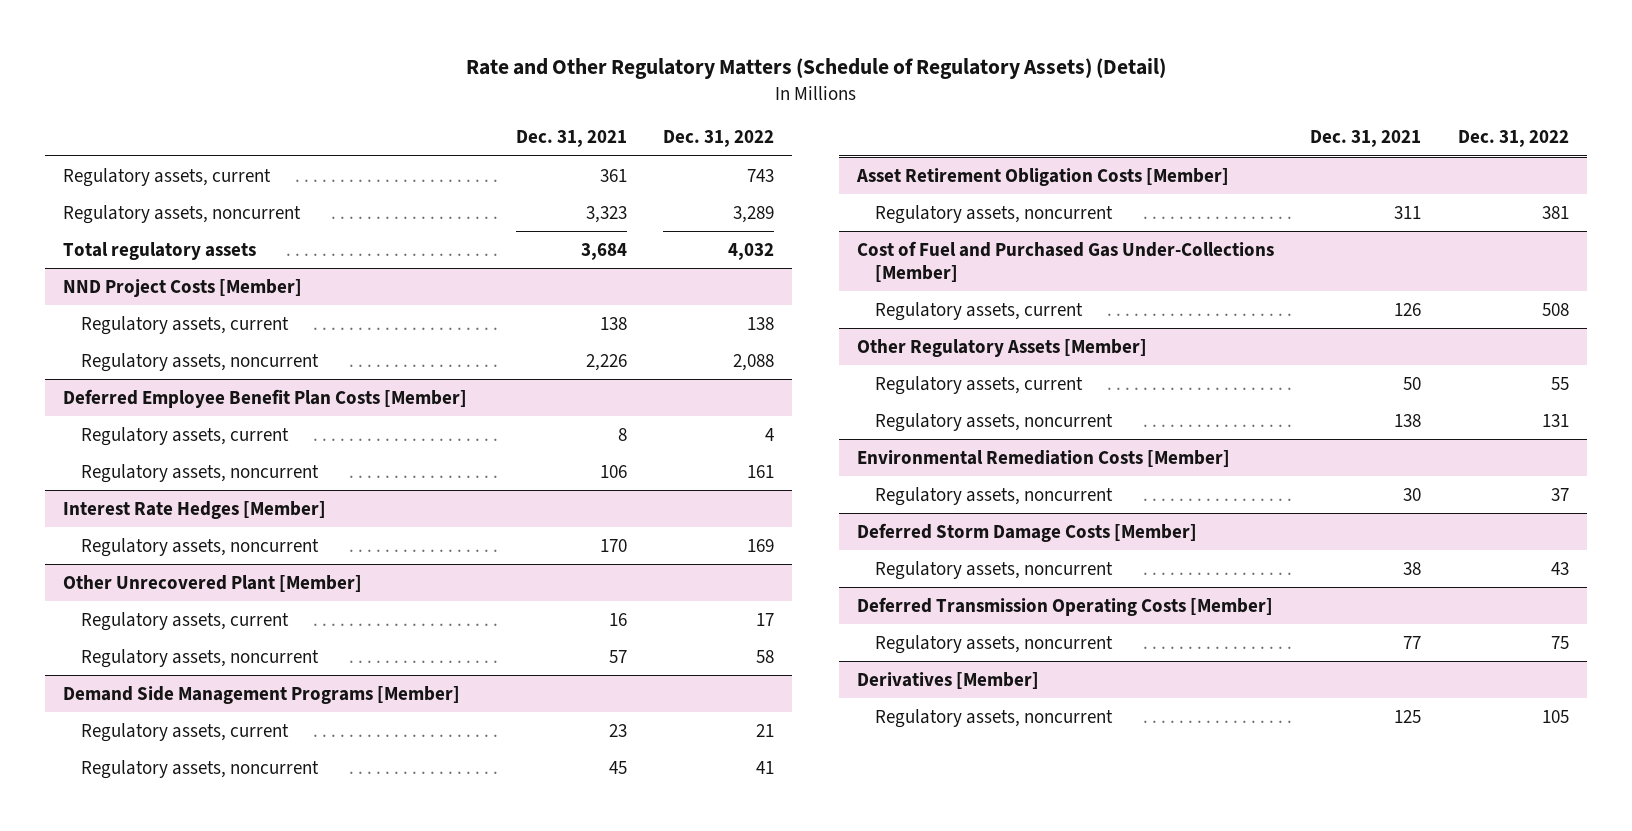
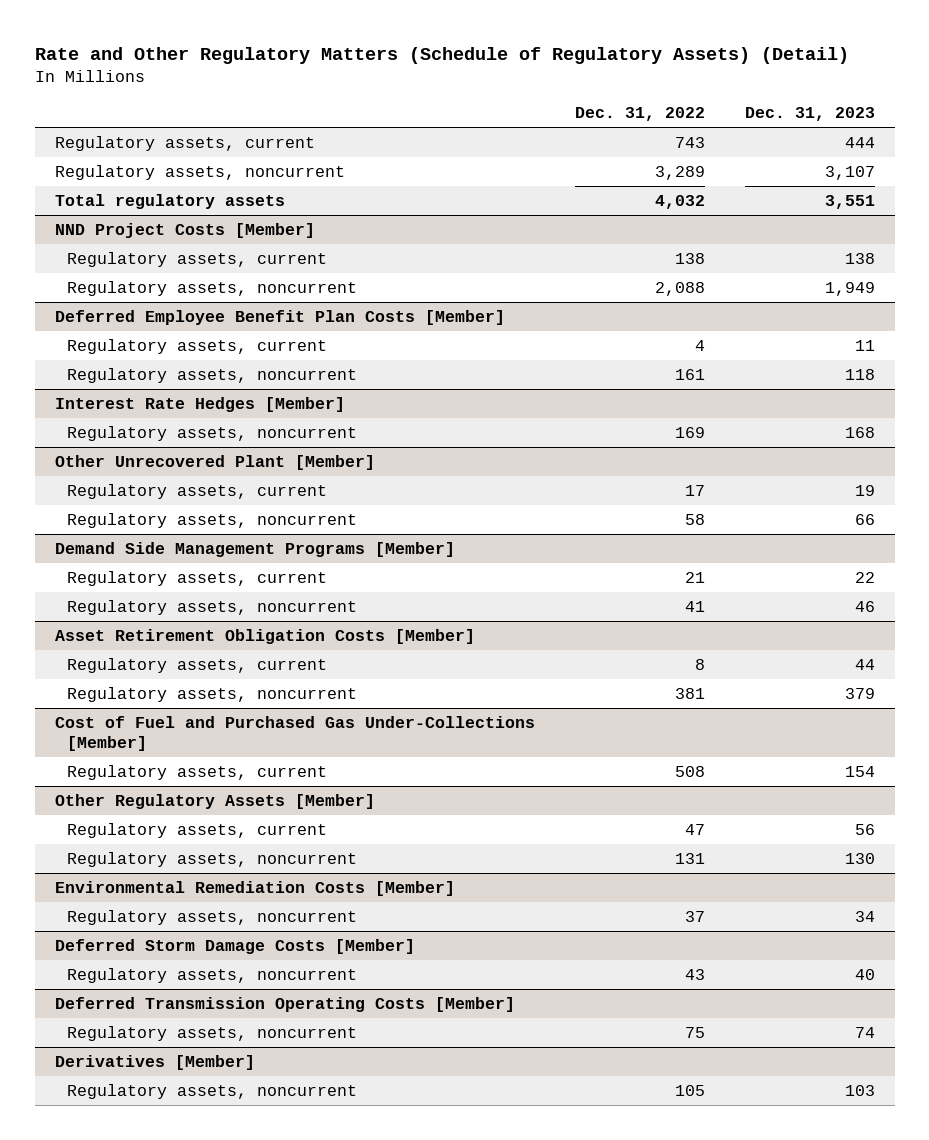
- | Dec. 31, 2021 | Dec. 31, 2022
+ | Dec. 31, 2022 | Dec. 31, 2023
@ Asset Retirement Obligation Costs [Member]
+ Regulatory assets, current | 8 | 44
@ Other Regulatory Assets [Member]
- Regulatory assets, current | 50 | 55
+ Regulatory assets, current | 47 | 56

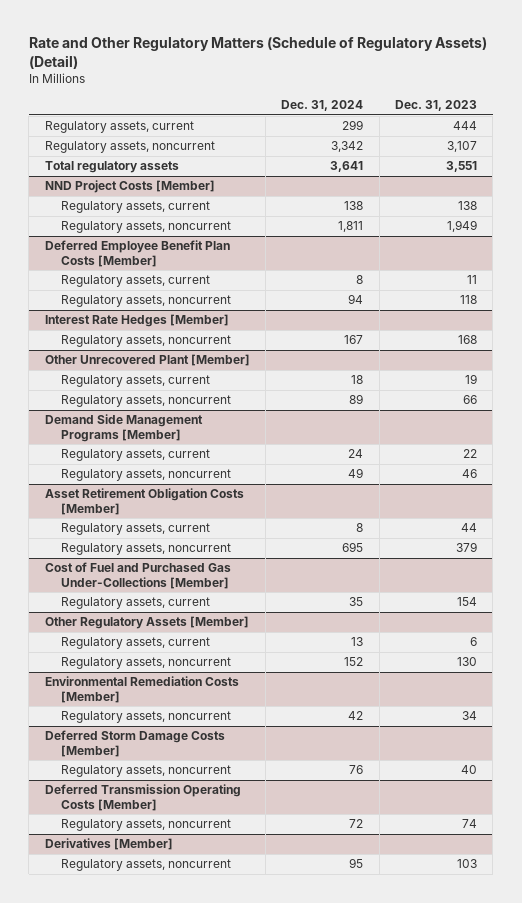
- | Dec. 31, 2022 | Dec. 31, 2023
+ | Dec. 31, 2024 | Dec. 31, 2023
@ Other Regulatory Assets [Member]
- Regulatory assets, current | 47 | 56
+ Regulatory assets, current | 13 | 6

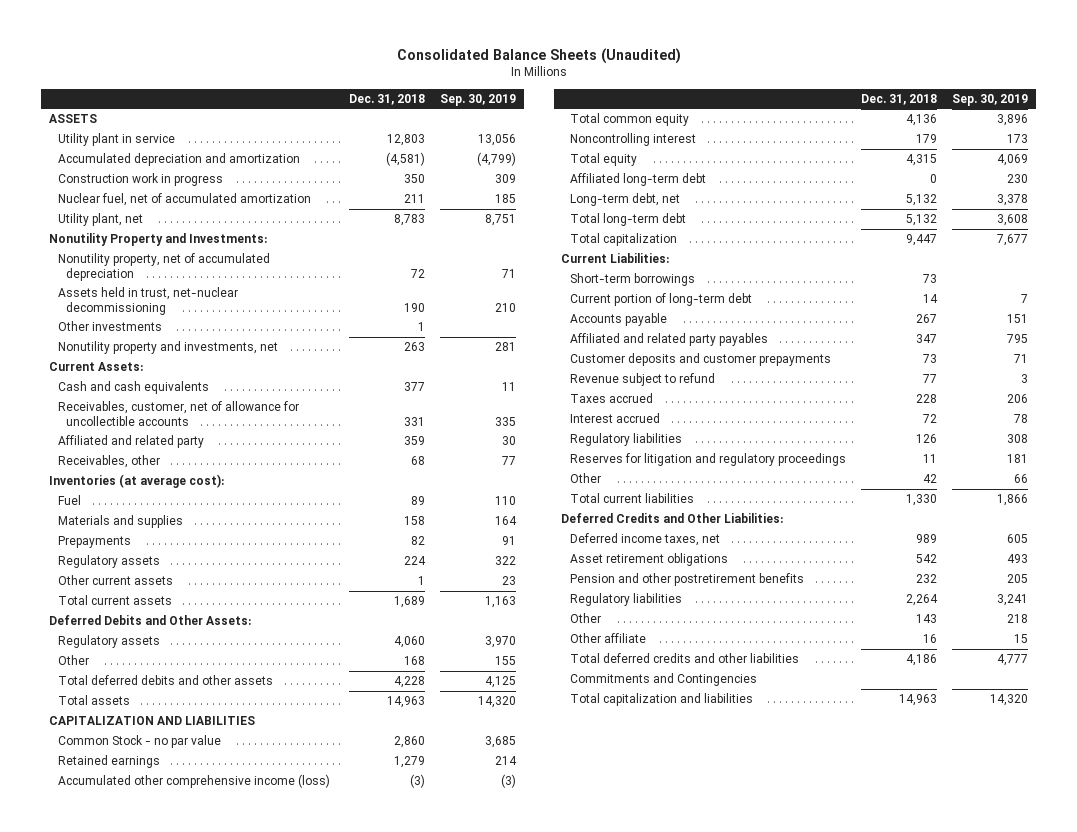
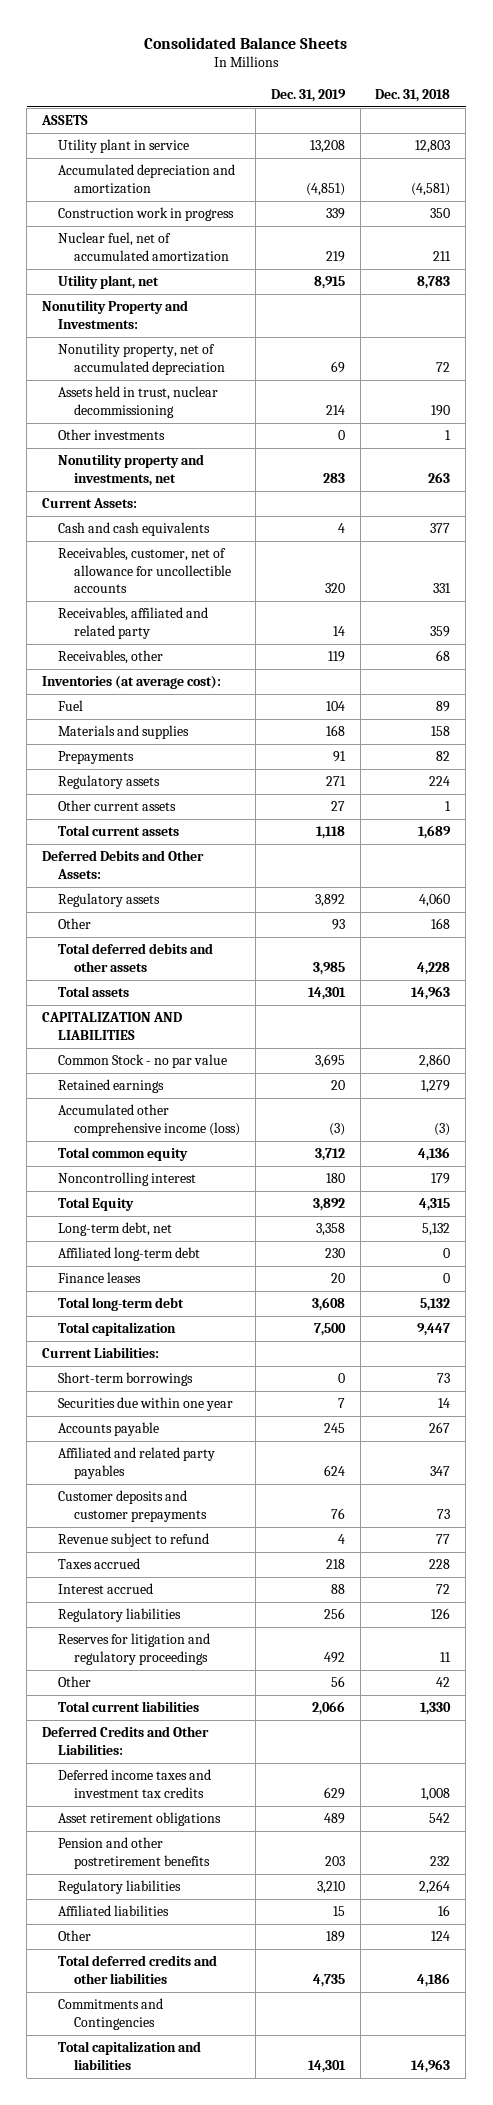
- Consolidated Balance Sheets (Unaudited)
+ Consolidated Balance Sheets
- | Dec. 31, 2018 | Sep. 30, 2019
+ | Dec. 31, 2019 | Dec. 31, 2018
- Assets held in trust, net-nuclear decommissioning | 190 | 210
+ Assets held in trust, nuclear decommissioning | 214 | 190
- Affiliated and related party | 359 | 30
+ Receivables, affiliated and related party | 14 | 359
- Total equity | 4,315 | 4,069
+ Total Equity | 3,892 | 4,315
moved down: Affiliated long-term debt | 230 | 0
+ Finance leases | 20 | 0
- Current portion of long-term debt | 14 | 7
+ Securities due within one year | 7 | 14
- Deferred income taxes, net | 989 | 605
+ Deferred income taxes and investment tax credits | 629 | 1,008
- Other | 143 | 218
- Other affiliate | 16 | 15
+ Affiliated liabilities | 15 | 16
+ Other | 189 | 124

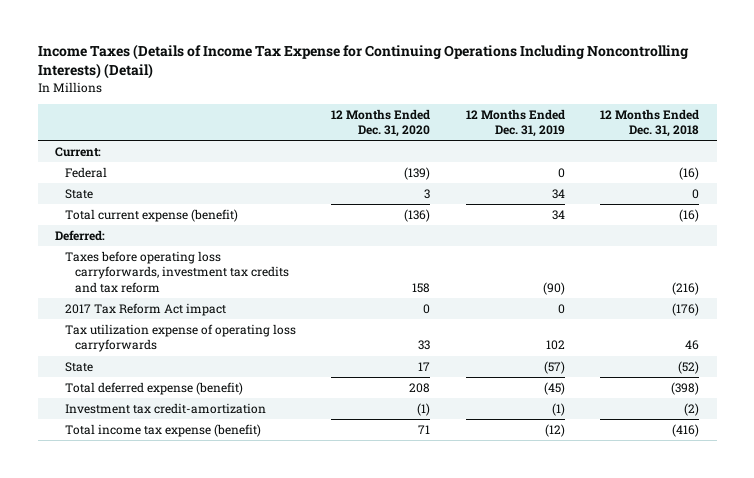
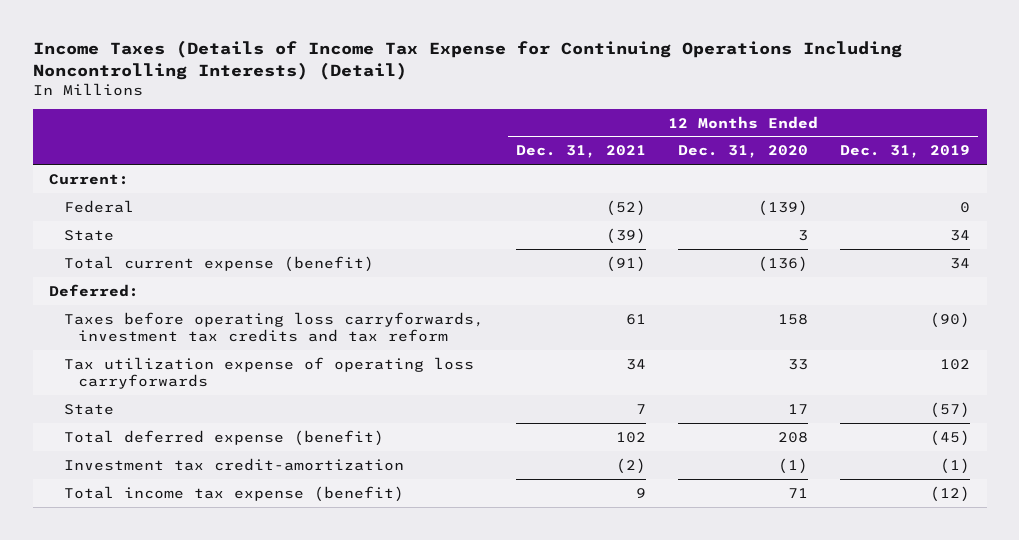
- | 12 Months Ended Dec. 31, 2020 | 12 Months Ended Dec. 31, 2019 | 12 Months Ended Dec. 31, 2018
+ | 12 Months Ended Dec. 31, 2021 | 12 Months Ended Dec. 31, 2020 | 12 Months Ended Dec. 31, 2019
- 2017 Tax Reform Act impact | 0 | 0 | (176)

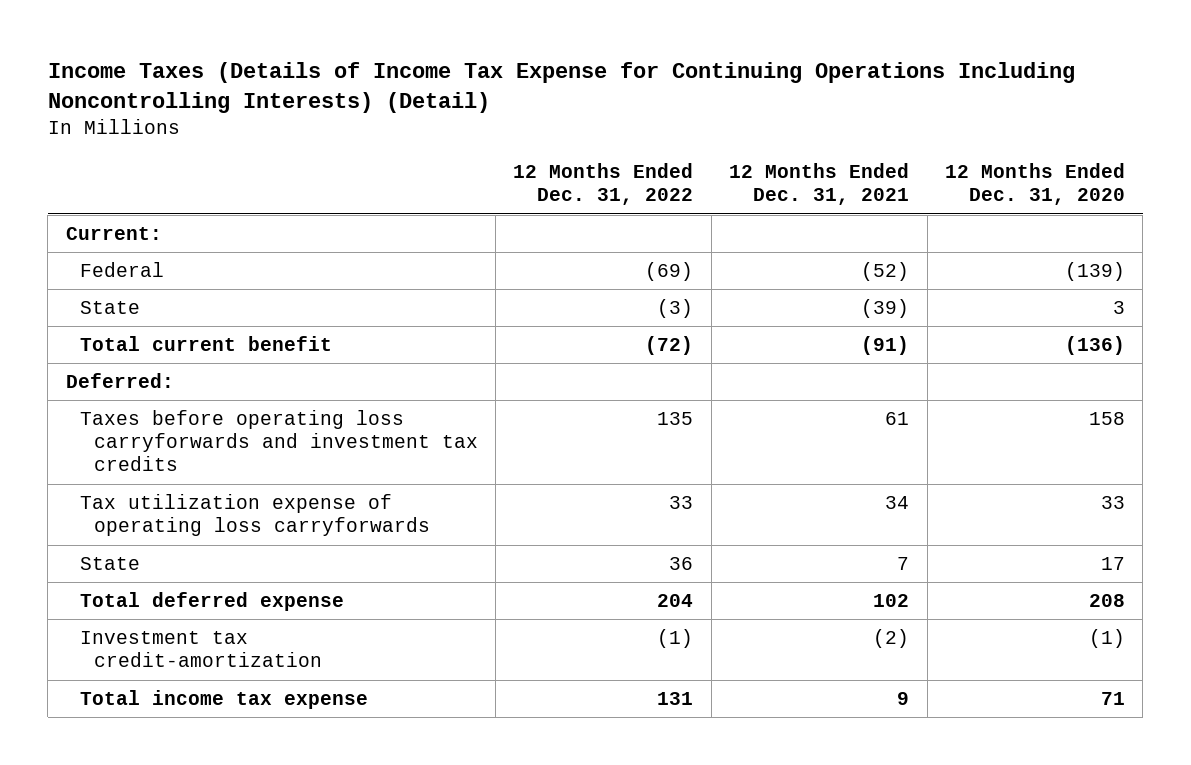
- | 12 Months Ended Dec. 31, 2021 | 12 Months Ended Dec. 31, 2020 | 12 Months Ended Dec. 31, 2019
+ | 12 Months Ended Dec. 31, 2022 | 12 Months Ended Dec. 31, 2021 | 12 Months Ended Dec. 31, 2020
- Total current expense (benefit) | (91) | (136) | 34
+ Total current benefit | (72) | (91) | (136)
- Taxes before operating loss carryforwards, investment tax credits and tax reform | 61 | 158 | (90)
+ Taxes before operating loss carryforwards and investment tax credits | 135 | 61 | 158
- Total deferred expense (benefit) | 102 | 208 | (45)
+ Total deferred expense | 204 | 102 | 208
- Total income tax expense (benefit) | 9 | 71 | (12)
+ Total income tax expense | 131 | 9 | 71

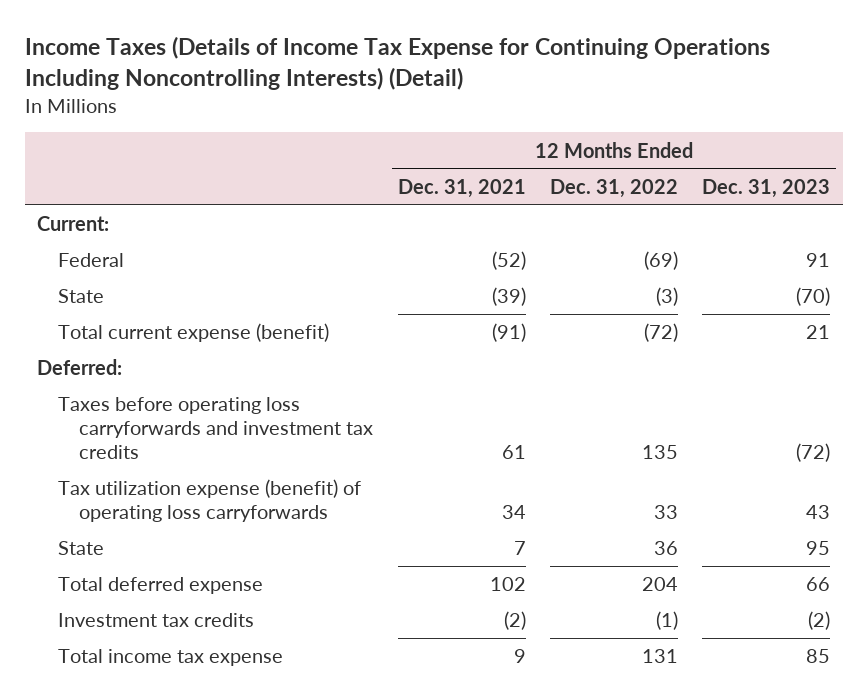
- | 12 Months Ended Dec. 31, 2022 | 12 Months Ended Dec. 31, 2021 | 12 Months Ended Dec. 31, 2020
+ | 12 Months Ended Dec. 31, 2021 | 12 Months Ended Dec. 31, 2022 | 12 Months Ended Dec. 31, 2023
- Total current benefit | (72) | (91) | (136)
+ Total current expense (benefit) | (91) | (72) | 21
- Tax utilization expense of operating loss carryforwards | 33 | 34 | 33
+ Tax utilization expense (benefit) of operating loss carryforwards | 34 | 33 | 43
- Investment tax credit-amortization | (1) | (2) | (1)
+ Investment tax credits | (2) | (1) | (2)

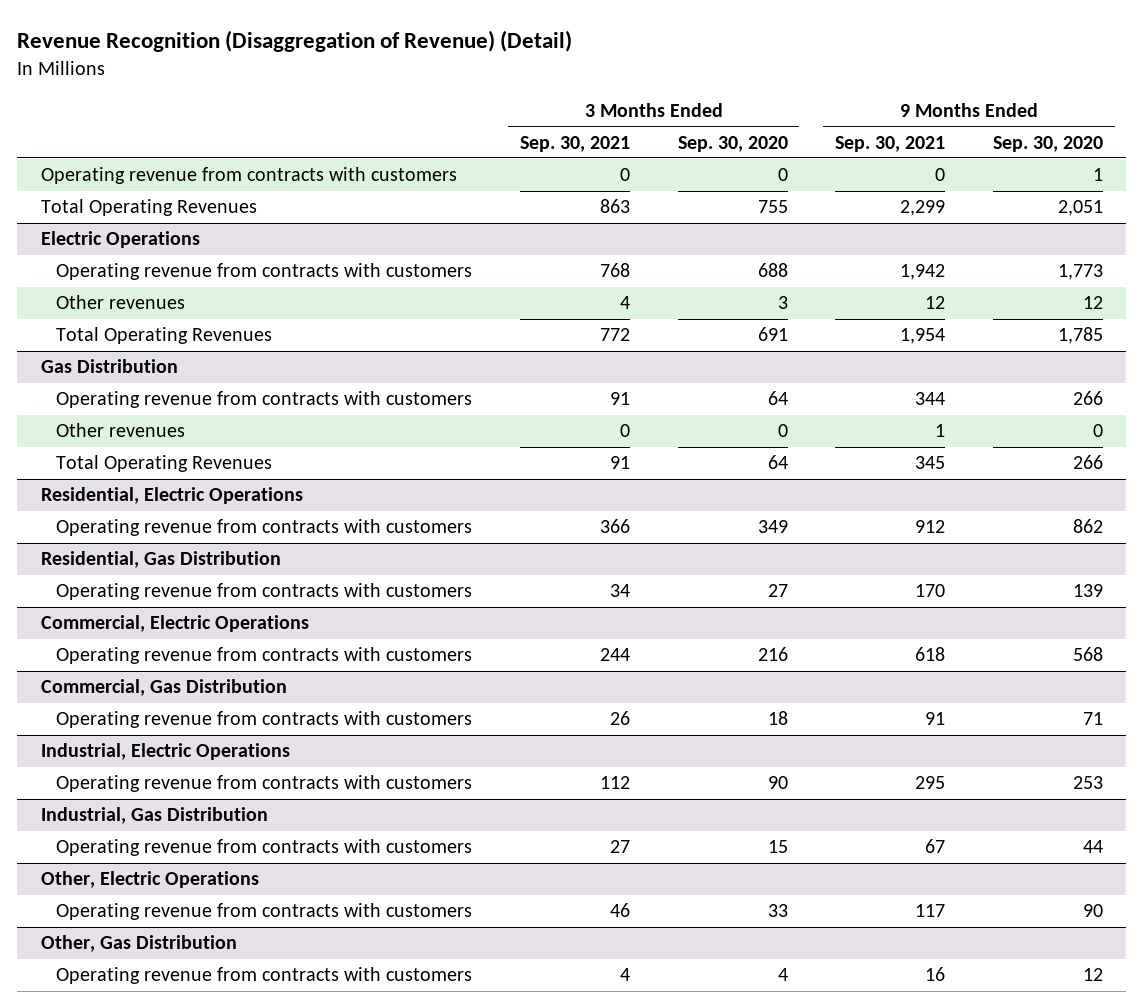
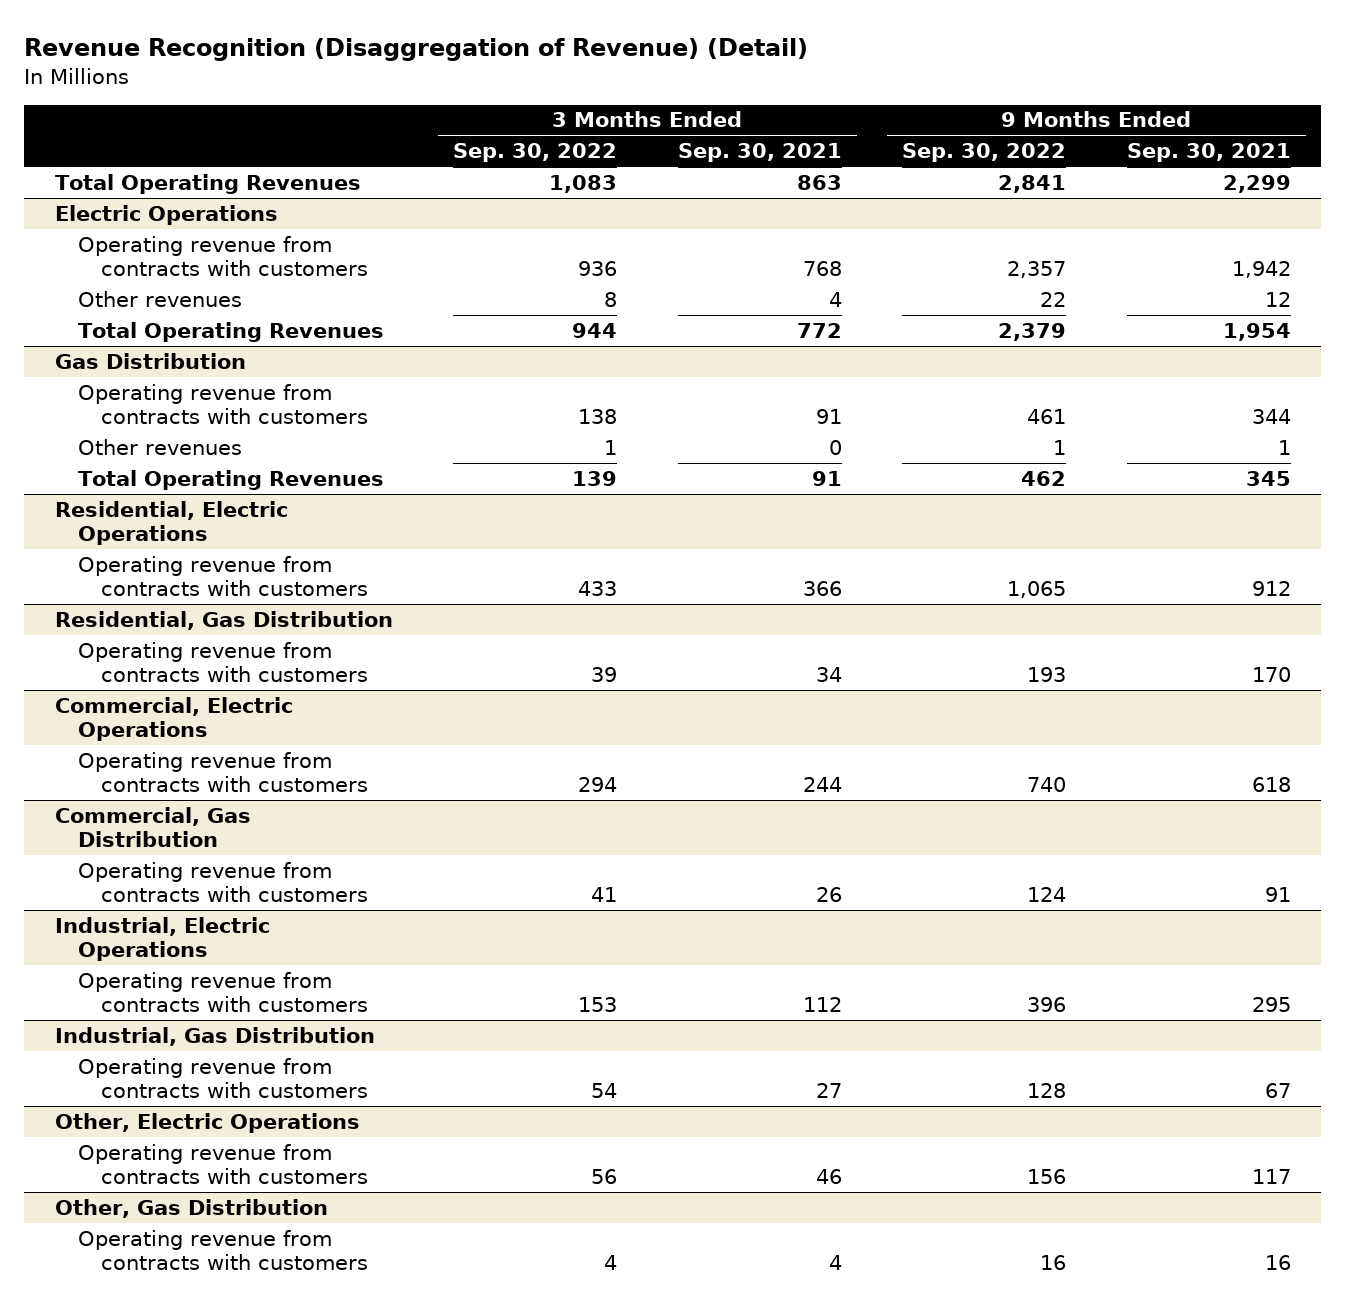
- | 3 Months Ended Sep. 30, 2021 | 3 Months Ended Sep. 30, 2020 | 9 Months Ended Sep. 30, 2021 | 9 Months Ended Sep. 30, 2020
+ | 3 Months Ended Sep. 30, 2022 | 3 Months Ended Sep. 30, 2021 | 9 Months Ended Sep. 30, 2022 | 9 Months Ended Sep. 30, 2021
- Operating revenue from contracts with customers | 0 | 0 | 0 | 1

